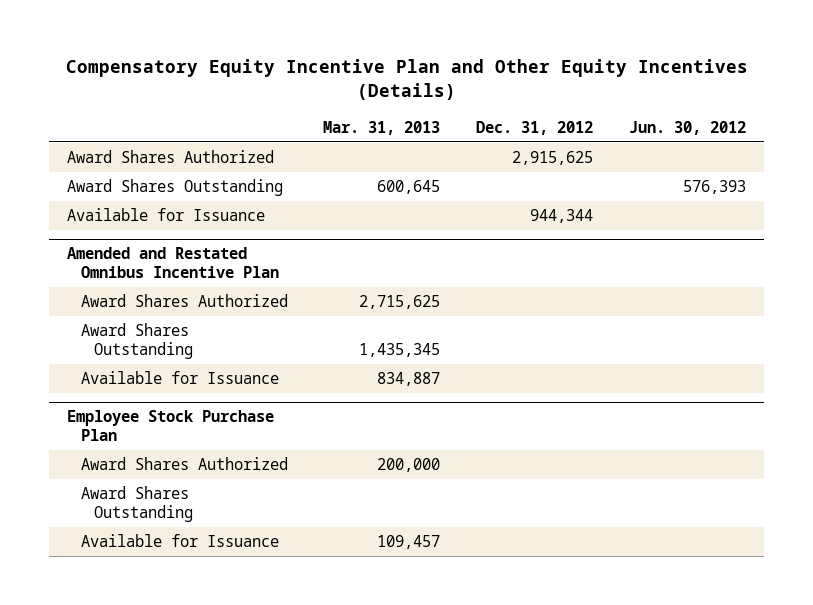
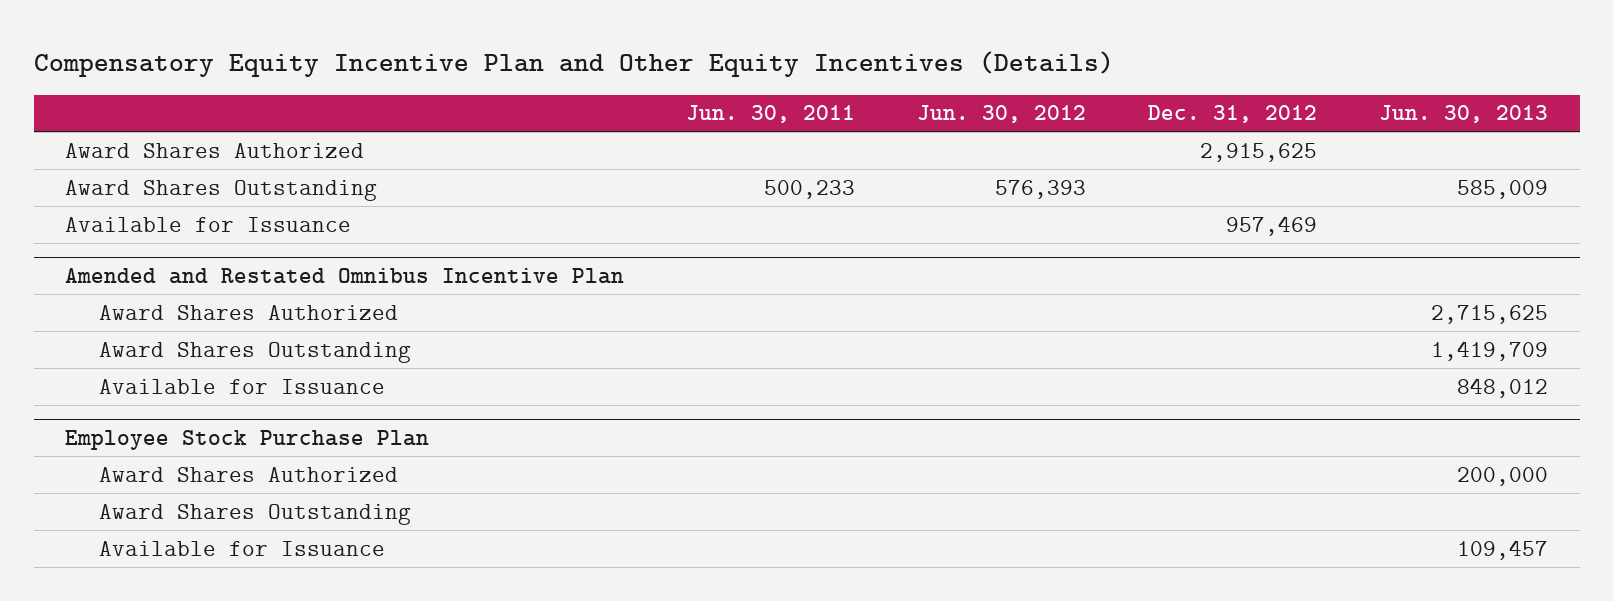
- | Mar. 31, 2013 | Dec. 31, 2012 | Jun. 30, 2012
+ | Jun. 30, 2011 | Jun. 30, 2012 | Dec. 31, 2012 | Jun. 30, 2013
- Available for Issuance | | 944,344 |
+ Available for Issuance | | | 957,469 |

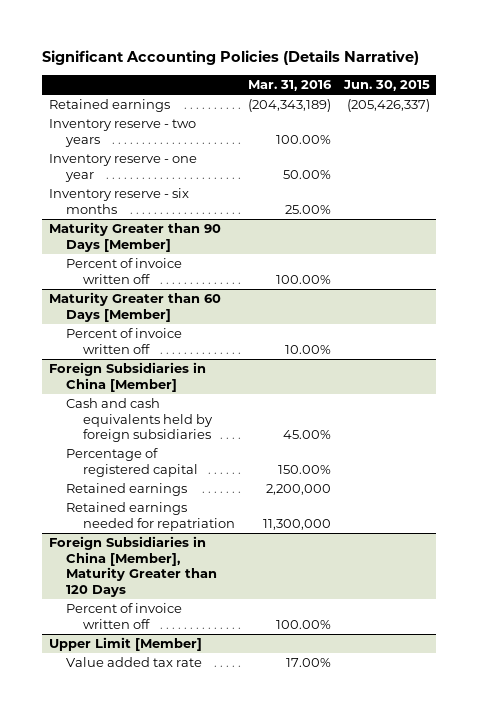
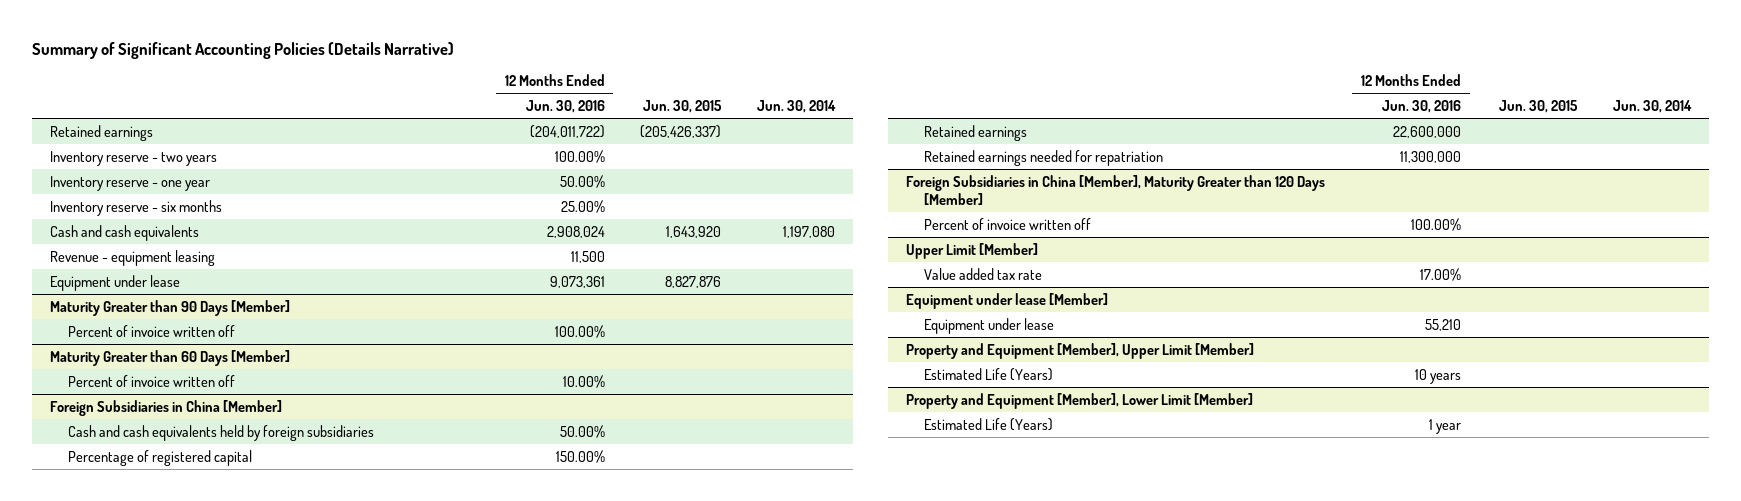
- Significant Accounting Policies (Details Narrative)
+ Summary of Significant Accounting Policies (Details Narrative)
- | Mar. 31, 2016 | Jun. 30, 2015
+ | 12 Months Ended Jun. 30, 2016 | Jun. 30, 2015 | Jun. 30, 2014
+ Cash and cash equivalents | 2,908,024 | 1,643,920 | 1,197,080
+ Revenue - equipment leasing | 11,500 | |
+ Equipment under lease | 9,073,361 | 8,827,876 |
- Foreign Subsidiaries in China [Member], Maturity Greater than 120 Days
+ Foreign Subsidiaries in China [Member], Maturity Greater than 120 Days [Member]
+ Equipment under lease [Member]
+ Equipment under lease | 55,210 | |
+ Property and Equipment [Member], Upper Limit [Member]
+ Estimated Life (Years) | 10 years | |
+ Property and Equipment [Member], Lower Limit [Member]
+ Estimated Life (Years) | 1 year | |

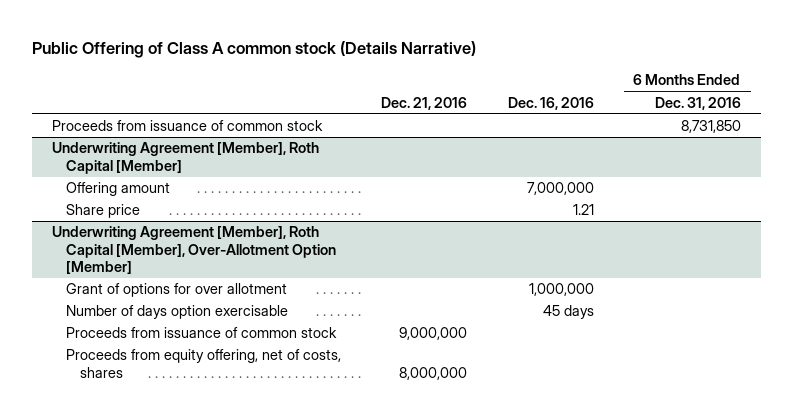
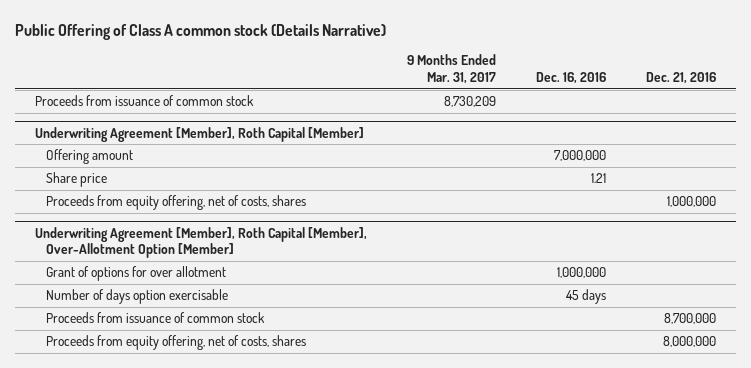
- | Dec. 21, 2016 | Dec. 16, 2016 | 6 Months Ended Dec. 31, 2016
+ | 9 Months Ended Mar. 31, 2017 | Dec. 16, 2016 | Dec. 21, 2016
@ Underwriting Agreement [Member], Roth Capital [Member]
+ Proceeds from equity offering, net of costs, shares | | | 1,000,000
@ Underwriting Agreement [Member], Roth Capital [Member], Over-Allotment Option [Member]
- Proceeds from issuance of common stock | 9,000,000 | |
+ Proceeds from issuance of common stock | | | 8,700,000

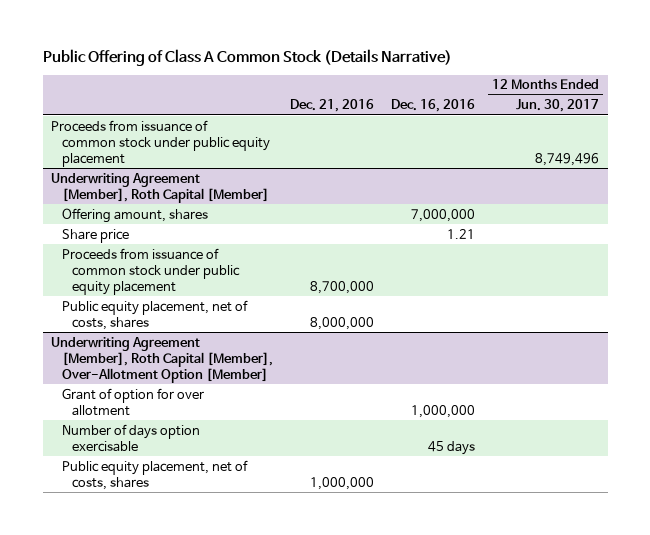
- Public Offering of Class A common stock (Details Narrative)
+ Public Offering of Class A Common Stock (Details Narrative)
- | 9 Months Ended Mar. 31, 2017 | Dec. 16, 2016 | Dec. 21, 2016
+ | Dec. 21, 2016 | Dec. 16, 2016 | 12 Months Ended Jun. 30, 2017
- Proceeds from issuance of common stock | 8,730,209 | |
+ Proceeds from issuance of common stock under public equity placement | | | 8,749,496
@ Underwriting Agreement [Member], Roth Capital [Member]
- Offering amount | | 7,000,000 |
+ Offering amount, shares | | 7,000,000 |
- Proceeds from equity offering, net of costs, shares | | | 1,000,000
+ Proceeds from issuance of common stock under public equity placement | 8,700,000 | |
+ Public equity placement, net of costs, shares | 8,000,000 | |
@ Underwriting Agreement [Member], Roth Capital [Member], Over-Allotment Option [Member]
- Grant of options for over allotment | | 1,000,000 |
+ Grant of option for over allotment | | 1,000,000 |
- Proceeds from issuance of common stock | | | 8,700,000
- Proceeds from equity offering, net of costs, shares | | | 8,000,000
+ Public equity placement, net of costs, shares | 1,000,000 | |

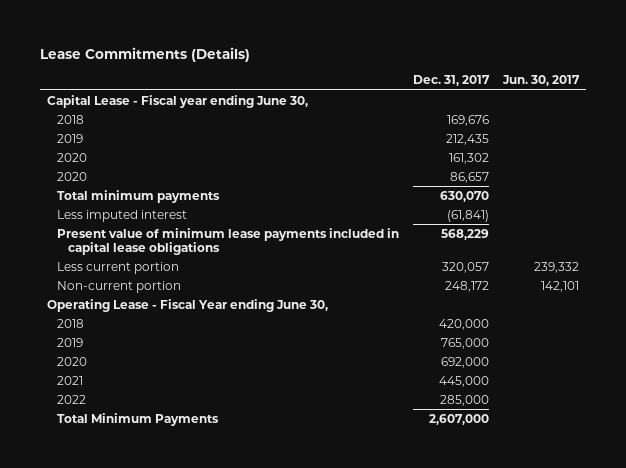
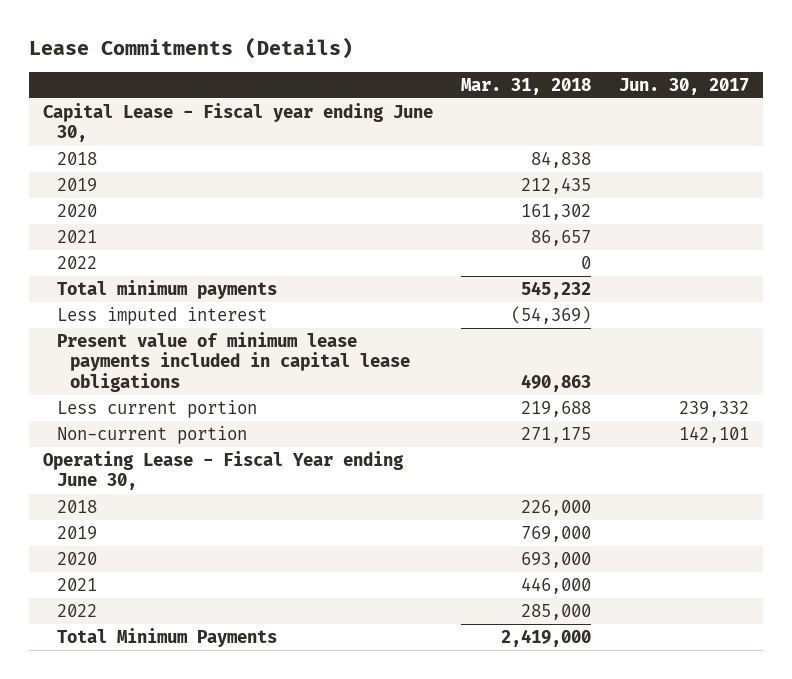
- | Dec. 31, 2017 | Jun. 30, 2017
+ | Mar. 31, 2018 | Jun. 30, 2017
- 2020 | 86,657 |
+ 2021 | 86,657 |
+ 2022 | 0 |

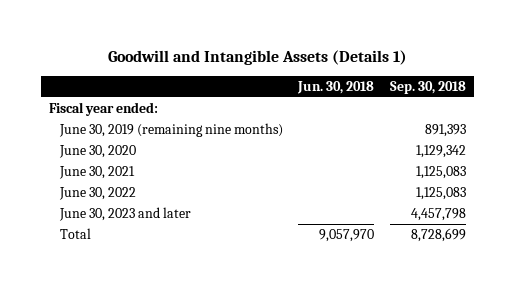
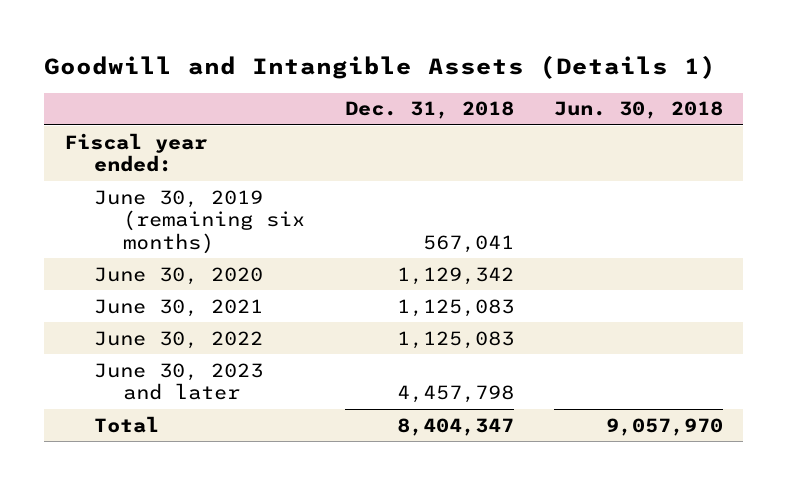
- | Jun. 30, 2018 | Sep. 30, 2018
+ | Dec. 31, 2018 | Jun. 30, 2018
- June 30, 2019 (remaining nine months) | | 891,393
+ June 30, 2019 (remaining six months) | 567,041 |

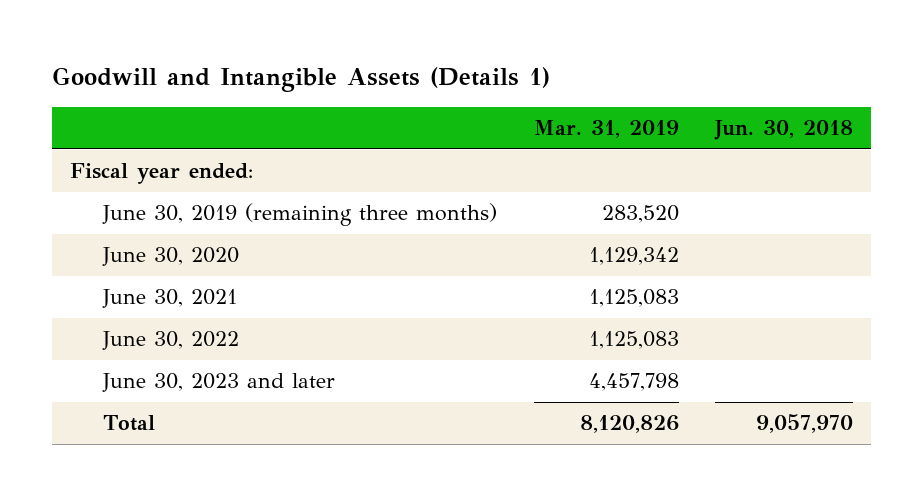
- | Dec. 31, 2018 | Jun. 30, 2018
+ | Mar. 31, 2019 | Jun. 30, 2018
- June 30, 2019 (remaining six months) | 567,041 |
+ June 30, 2019 (remaining three months) | 283,520 |

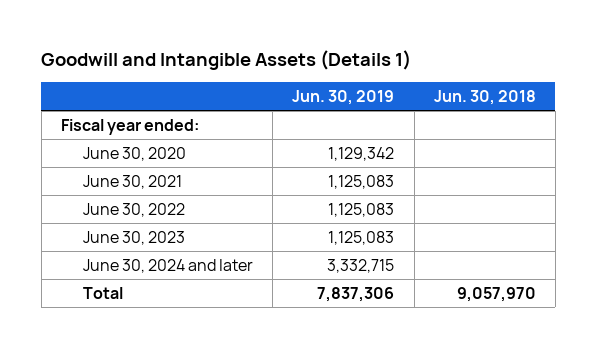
- | Mar. 31, 2019 | Jun. 30, 2018
+ | Jun. 30, 2019 | Jun. 30, 2018
- June 30, 2019 (remaining three months) | 283,520 |
- June 30, 2023 and later | 4,457,798 |
+ June 30, 2023 | 1,125,083 |
+ June 30, 2024 and later | 3,332,715 |

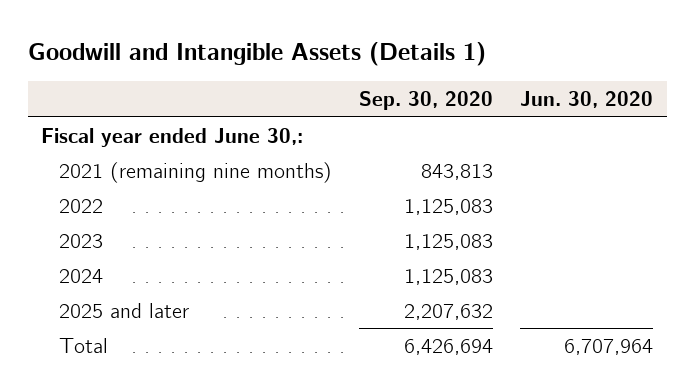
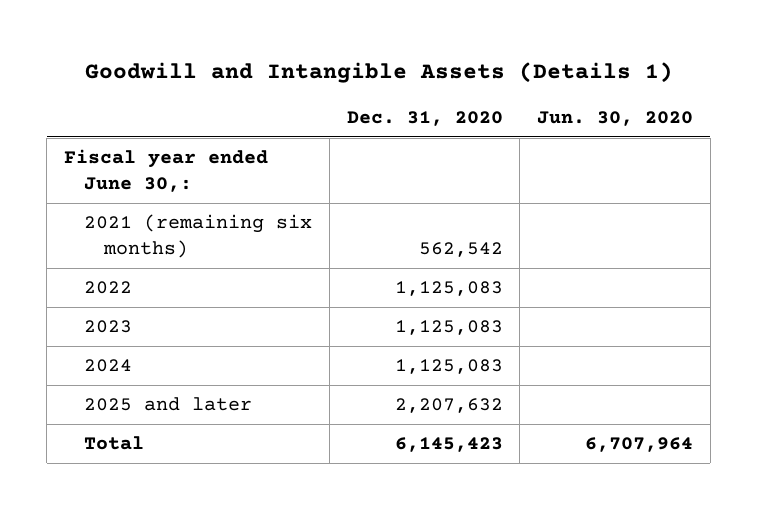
- | Sep. 30, 2020 | Jun. 30, 2020
+ | Dec. 31, 2020 | Jun. 30, 2020
- 2021 (remaining nine months) | 843,813 |
+ 2021 (remaining six months) | 562,542 |

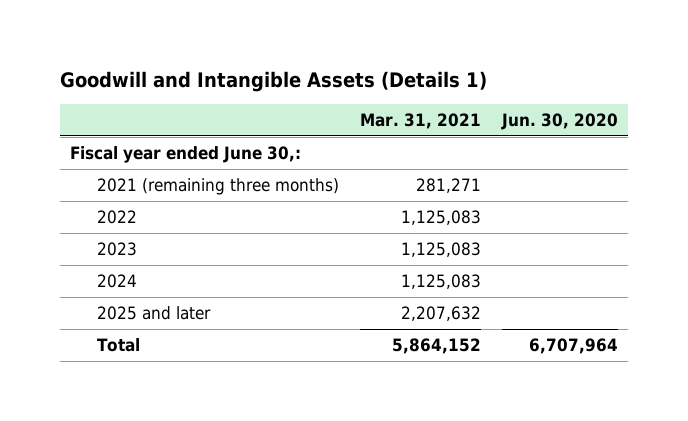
- | Dec. 31, 2020 | Jun. 30, 2020
+ | Mar. 31, 2021 | Jun. 30, 2020
- 2021 (remaining six months) | 562,542 |
+ 2021 (remaining three months) | 281,271 |

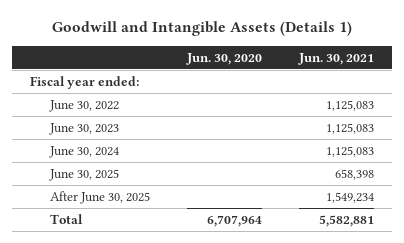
- | Mar. 31, 2021 | Jun. 30, 2020
+ | Jun. 30, 2020 | Jun. 30, 2021
- Fiscal year ended June 30,:
- 2021 (remaining three months) | 281,271 |
- 2022 | 1,125,083 |
- 2023 | 1,125,083 |
- 2024 | 1,125,083 |
- 2025 and later | 2,207,632 |
+ Fiscal year ended:
+ June 30, 2022 | | 1,125,083
+ June 30, 2023 | | 1,125,083
+ June 30, 2024 | | 1,125,083
+ June 30, 2025 | | 658,398
+ After June 30, 2025 | | 1,549,234

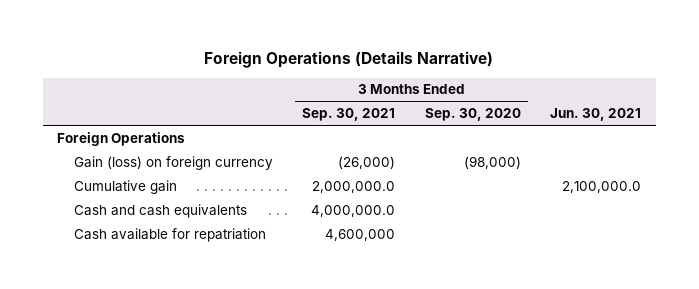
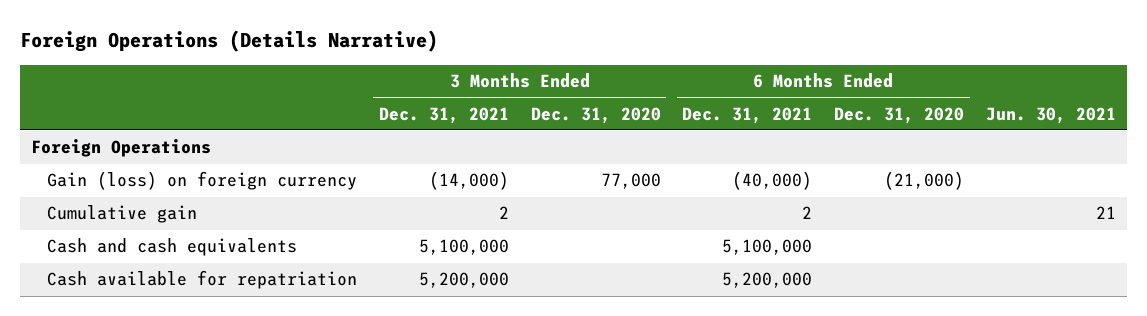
- | 3 Months Ended Sep. 30, 2021 | 3 Months Ended Sep. 30, 2020 | Jun. 30, 2021
+ | 3 Months Ended Dec. 31, 2021 | 3 Months Ended Dec. 31, 2020 | 6 Months Ended Dec. 31, 2021 | 6 Months Ended Dec. 31, 2020 | Jun. 30, 2021
- Cumulative gain | 2,000,000.0 | | 2,100,000.0
+ Cumulative gain | 2 | | 2 | | 21

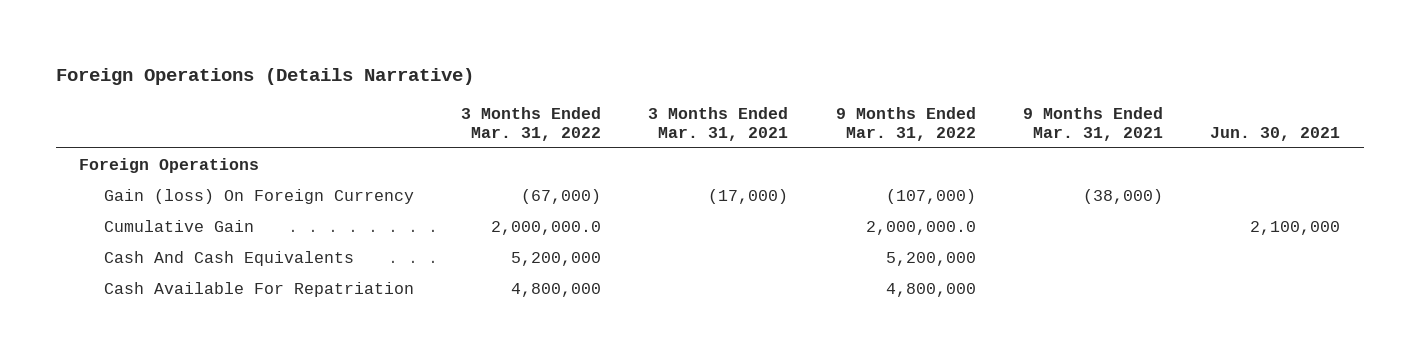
- | 3 Months Ended Dec. 31, 2021 | 3 Months Ended Dec. 31, 2020 | 6 Months Ended Dec. 31, 2021 | 6 Months Ended Dec. 31, 2020 | Jun. 30, 2021
+ | 3 Months Ended Mar. 31, 2022 | 3 Months Ended Mar. 31, 2021 | 9 Months Ended Mar. 31, 2022 | 9 Months Ended Mar. 31, 2021 | Jun. 30, 2021
- Gain (loss) on foreign currency | (14,000) | 77,000 | (40,000) | (21,000) |
- Cumulative gain | 2 | | 2 | | 21
- Cash and cash equivalents | 5,100,000 | | 5,100,000 | |
- Cash available for repatriation | 5,200,000 | | 5,200,000 | |
+ Gain (loss) On Foreign Currency | (67,000) | (17,000) | (107,000) | (38,000) |
+ Cumulative Gain | 2,000,000.0 | | 2,000,000.0 | | 2,100,000
+ Cash And Cash Equivalents | 5,200,000 | | 5,200,000 | |
+ Cash Available For Repatriation | 4,800,000 | | 4,800,000 | |

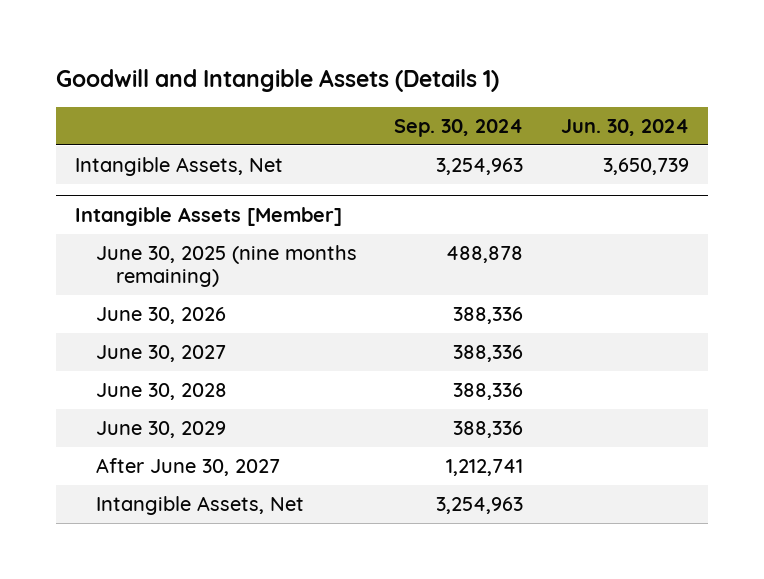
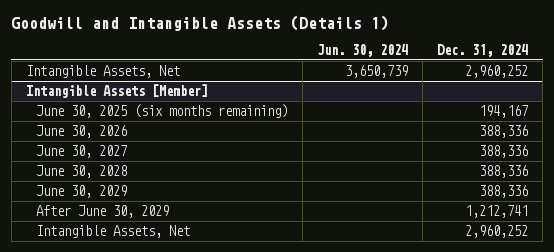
- | Sep. 30, 2024 | Jun. 30, 2024
+ | Jun. 30, 2024 | Dec. 31, 2024
@ Intangible Assets [Member]
- June 30, 2025 (nine months remaining) | 488,878 |
+ June 30, 2025 (six months remaining) | | 194,167
- After June 30, 2027 | 1,212,741 |
+ After June 30, 2029 | | 1,212,741

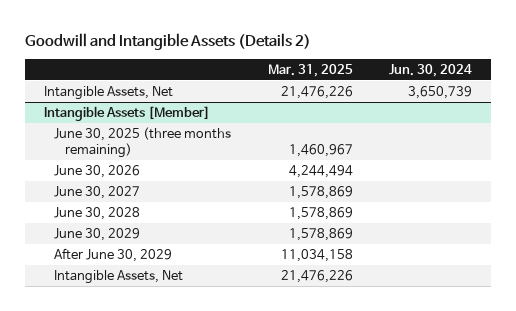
- Goodwill and Intangible Assets (Details 1)
+ Goodwill and Intangible Assets (Details 2)
- | Jun. 30, 2024 | Dec. 31, 2024
+ | Mar. 31, 2025 | Jun. 30, 2024
@ Intangible Assets [Member]
- June 30, 2025 (six months remaining) | | 194,167
+ June 30, 2025 (three months remaining) | 1,460,967 |

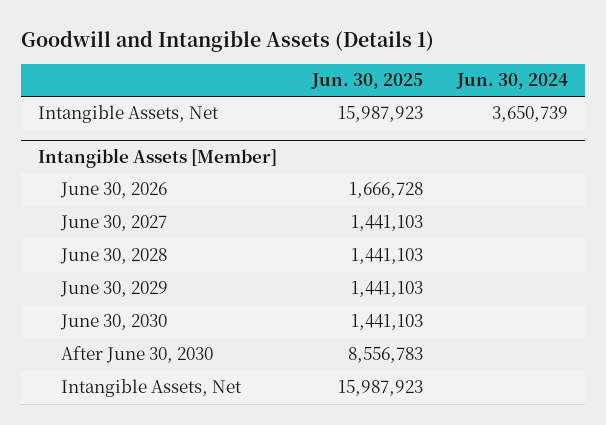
- Goodwill and Intangible Assets (Details 2)
+ Goodwill and Intangible Assets (Details 1)
- | Mar. 31, 2025 | Jun. 30, 2024
+ | Jun. 30, 2025 | Jun. 30, 2024
@ Intangible Assets [Member]
- June 30, 2025 (three months remaining) | 1,460,967 |
- After June 30, 2029 | 11,034,158 |
+ June 30, 2030 | 1,441,103 |
+ After June 30, 2030 | 8,556,783 |

